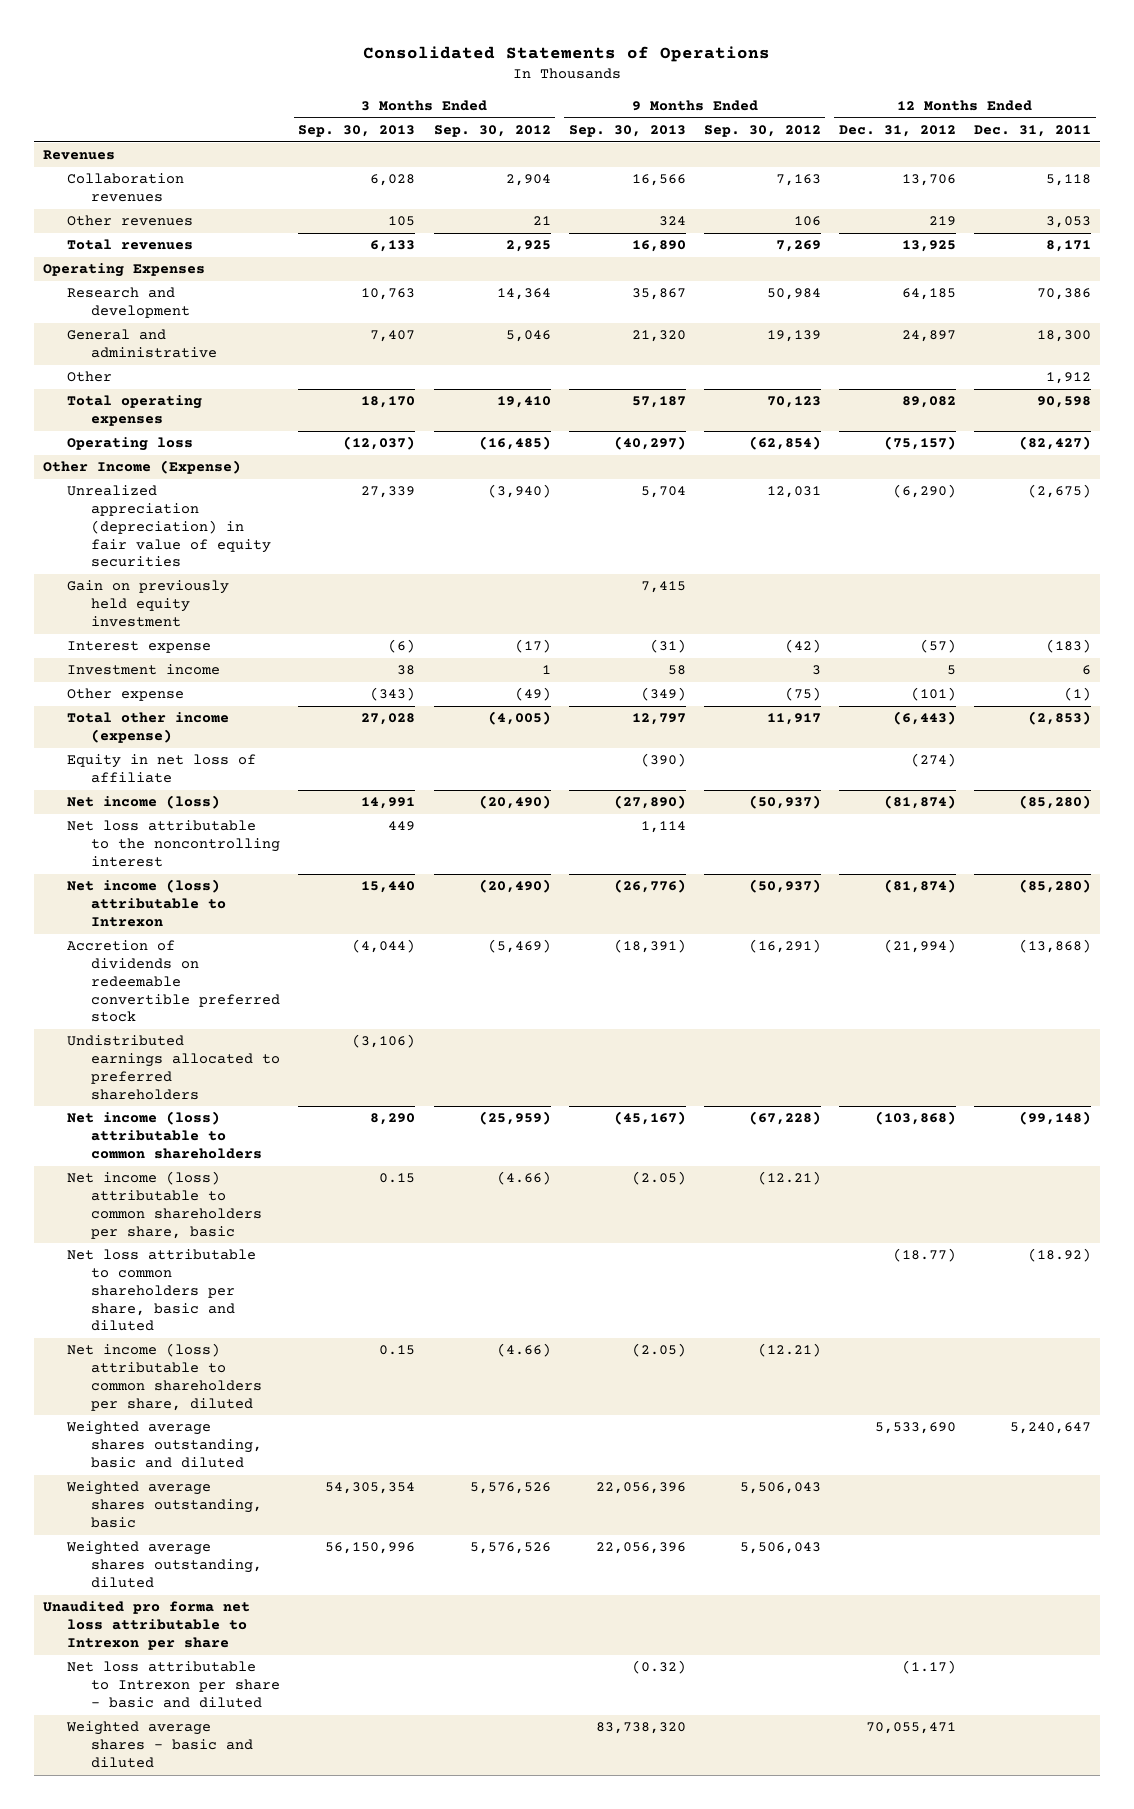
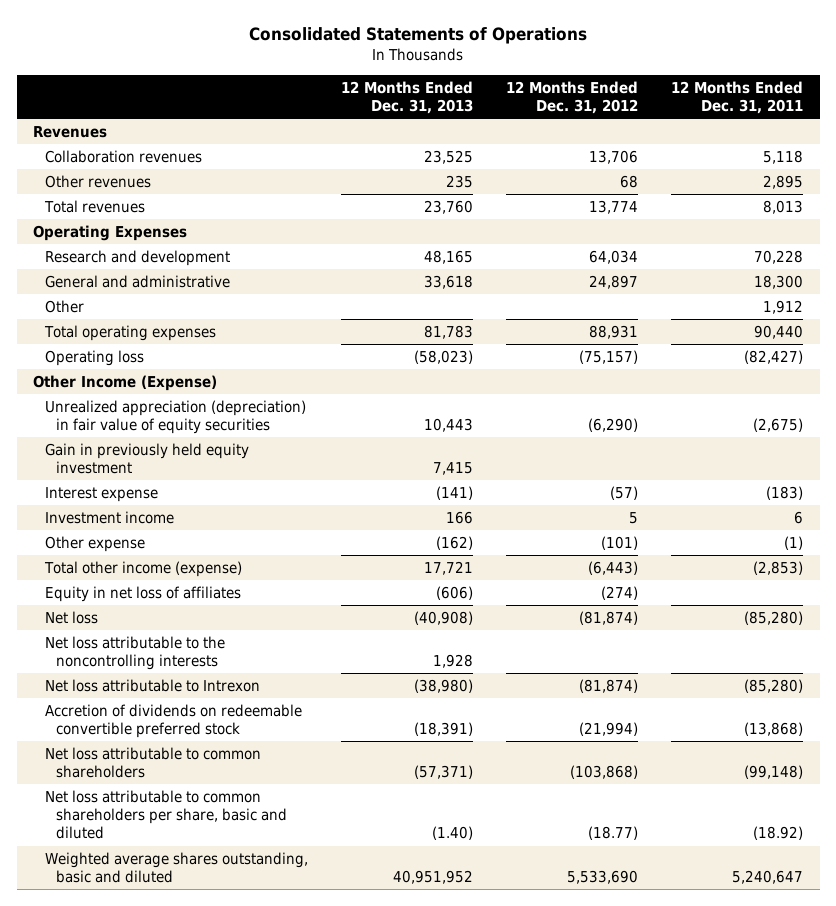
- | 3 Months Ended Sep. 30, 2013 | 3 Months Ended Sep. 30, 2012 | 9 Months Ended Sep. 30, 2013 | 9 Months Ended Sep. 30, 2012 | 12 Months Ended Dec. 31, 2012 | 12 Months Ended Dec. 31, 2011
+ | 12 Months Ended Dec. 31, 2013 | 12 Months Ended Dec. 31, 2012 | 12 Months Ended Dec. 31, 2011
- Other revenues | 105 | 21 | 324 | 106 | 219 | 3,053
- Total revenues | 6,133 | 2,925 | 16,890 | 7,269 | 13,925 | 8,171
+ Other revenues | 235 | 68 | 2,895
+ Total revenues | 23,760 | 13,774 | 8,013
- Research and development | 10,763 | 14,364 | 35,867 | 50,984 | 64,185 | 70,386
+ Research and development | 48,165 | 64,034 | 70,228
- Total operating expenses | 18,170 | 19,410 | 57,187 | 70,123 | 89,082 | 90,598
+ Total operating expenses | 81,783 | 88,931 | 90,440
- Gain on previously held equity investment | | | 7,415 | | |
+ Gain in previously held equity investment | 7,415 | |
- Equity in net loss of affiliate | | | (390) | | (274) |
- Net income (loss) | 14,991 | (20,490) | (27,890) | (50,937) | (81,874) | (85,280)
- Net loss attributable to the noncontrolling interest | 449 | | 1,114 | | |
- Net income (loss) attributable to Intrexon | 15,440 | (20,490) | (26,776) | (50,937) | (81,874) | (85,280)
+ Equity in net loss of affiliates | (606) | (274) |
+ Net loss | (40,908) | (81,874) | (85,280)
+ Net loss attributable to the noncontrolling interests | 1,928 | |
+ Net loss attributable to Intrexon | (38,980) | (81,874) | (85,280)
- Undistributed earnings allocated to preferred shareholders | (3,106) | | | | |
- Net income (loss) attributable to common shareholders | 8,290 | (25,959) | (45,167) | (67,228) | (103,868) | (99,148)
- Net income (loss) attributable to common shareholders per share, basic | 0.15 | (4.66) | (2.05) | (12.21) | |
+ Net loss attributable to common shareholders | (57,371) | (103,868) | (99,148)
- Net income (loss) attributable to common shareholders per share, diluted | 0.15 | (4.66) | (2.05) | (12.21) | |
- Weighted average shares outstanding, basic | 54,305,354 | 5,576,526 | 22,056,396 | 5,506,043 | |
- Weighted average shares outstanding, diluted | 56,150,996 | 5,576,526 | 22,056,396 | 5,506,043 | |
- Unaudited pro forma net loss attributable to Intrexon per share
- Net loss attributable to Intrexon per share - basic and diluted | | | (0.32) | | (1.17) |
- Weighted average shares - basic and diluted | | | 83,738,320 | | 70,055,471 |

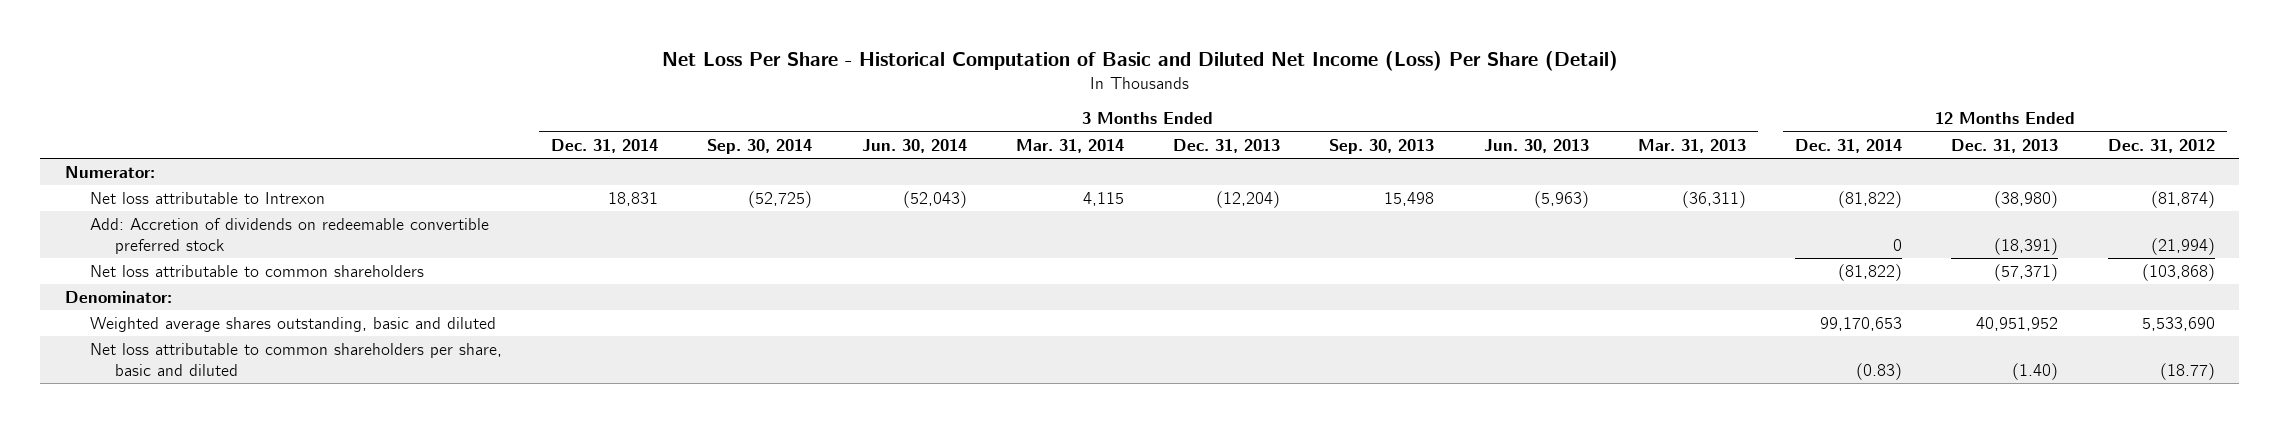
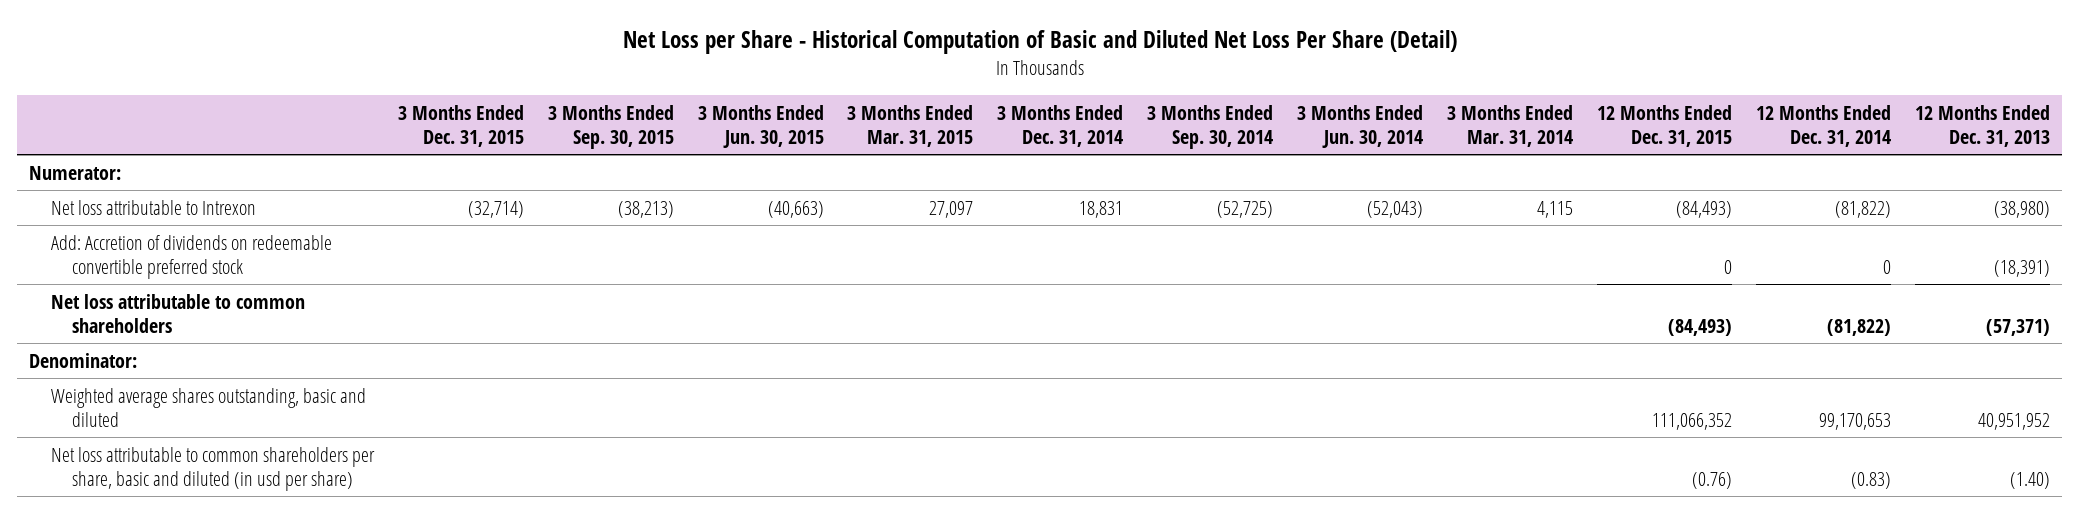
- Net Loss Per Share - Historical Computation of Basic and Diluted Net Income (Loss) Per Share (Detail)
+ Net Loss per Share - Historical Computation of Basic and Diluted Net Loss Per Share (Detail)
- | 3 Months Ended Dec. 31, 2014 | 3 Months Ended Sep. 30, 2014 | 3 Months Ended Jun. 30, 2014 | 3 Months Ended Mar. 31, 2014 | 3 Months Ended Dec. 31, 2013 | 3 Months Ended Sep. 30, 2013 | 3 Months Ended Jun. 30, 2013 | 3 Months Ended Mar. 31, 2013 | 12 Months Ended Dec. 31, 2014 | 12 Months Ended Dec. 31, 2013 | 12 Months Ended Dec. 31, 2012
+ | 3 Months Ended Dec. 31, 2015 | 3 Months Ended Sep. 30, 2015 | 3 Months Ended Jun. 30, 2015 | 3 Months Ended Mar. 31, 2015 | 3 Months Ended Dec. 31, 2014 | 3 Months Ended Sep. 30, 2014 | 3 Months Ended Jun. 30, 2014 | 3 Months Ended Mar. 31, 2014 | 12 Months Ended Dec. 31, 2015 | 12 Months Ended Dec. 31, 2014 | 12 Months Ended Dec. 31, 2013
- Net loss attributable to common shareholders per share, basic and diluted | | | | | | | | | (0.83) | (1.40) | (18.77)
+ Net loss attributable to common shareholders per share, basic and diluted (in usd per share) | | | | | | | | | (0.76) | (0.83) | (1.40)

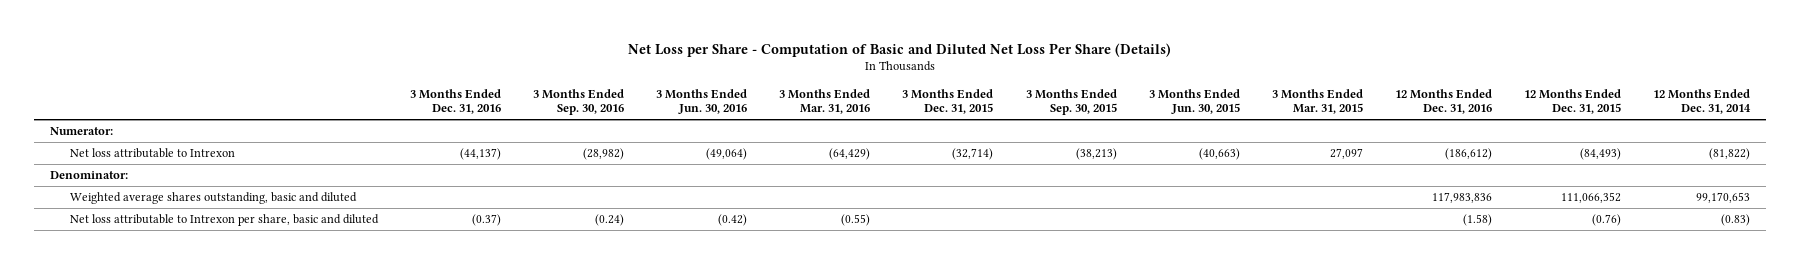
- Net Loss per Share - Historical Computation of Basic and Diluted Net Loss Per Share (Detail)
+ Net Loss per Share - Computation of Basic and Diluted Net Loss Per Share (Details)
- | 3 Months Ended Dec. 31, 2015 | 3 Months Ended Sep. 30, 2015 | 3 Months Ended Jun. 30, 2015 | 3 Months Ended Mar. 31, 2015 | 3 Months Ended Dec. 31, 2014 | 3 Months Ended Sep. 30, 2014 | 3 Months Ended Jun. 30, 2014 | 3 Months Ended Mar. 31, 2014 | 12 Months Ended Dec. 31, 2015 | 12 Months Ended Dec. 31, 2014 | 12 Months Ended Dec. 31, 2013
+ | 3 Months Ended Dec. 31, 2016 | 3 Months Ended Sep. 30, 2016 | 3 Months Ended Jun. 30, 2016 | 3 Months Ended Mar. 31, 2016 | 3 Months Ended Dec. 31, 2015 | 3 Months Ended Sep. 30, 2015 | 3 Months Ended Jun. 30, 2015 | 3 Months Ended Mar. 31, 2015 | 12 Months Ended Dec. 31, 2016 | 12 Months Ended Dec. 31, 2015 | 12 Months Ended Dec. 31, 2014
- Add: Accretion of dividends on redeemable convertible preferred stock | | | | | | | | | 0 | 0 | (18,391)
- Net loss attributable to common shareholders | | | | | | | | | (84,493) | (81,822) | (57,371)
- Net loss attributable to common shareholders per share, basic and diluted (in usd per share) | | | | | | | | | (0.76) | (0.83) | (1.40)
+ Net loss attributable to Intrexon per share, basic and diluted | (0.37) | (0.24) | (0.42) | (0.55) | | | | | (1.58) | (0.76) | (0.83)

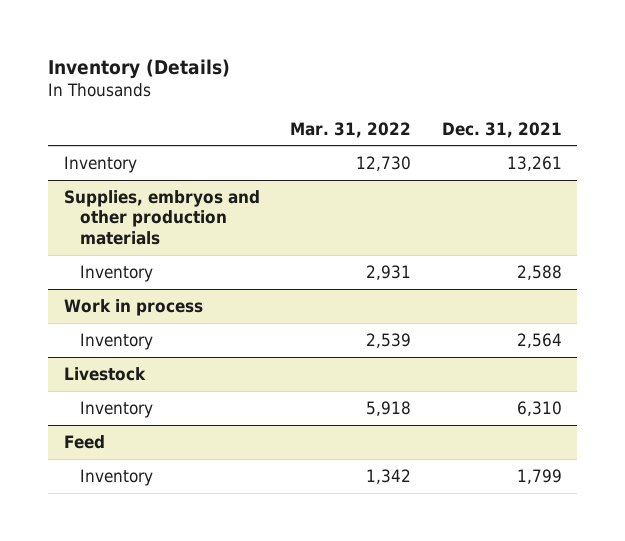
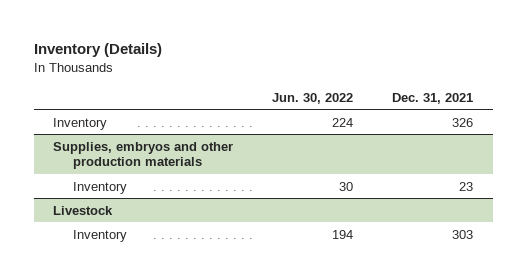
- | Mar. 31, 2022 | Dec. 31, 2021
+ | Jun. 30, 2022 | Dec. 31, 2021
- Inventory | 12,730 | 13,261
+ Inventory | 224 | 326
@ Supplies, embryos and other production materials
- Inventory | 2,931 | 2,588
- Work in process
- Inventory | 2,539 | 2,564
@ Supplies, embryos and other production materials
+ Inventory | 30 | 23
@ Livestock
- Inventory | 5,918 | 6,310
- Feed
- Inventory | 1,342 | 1,799
@ Livestock
+ Inventory | 194 | 303

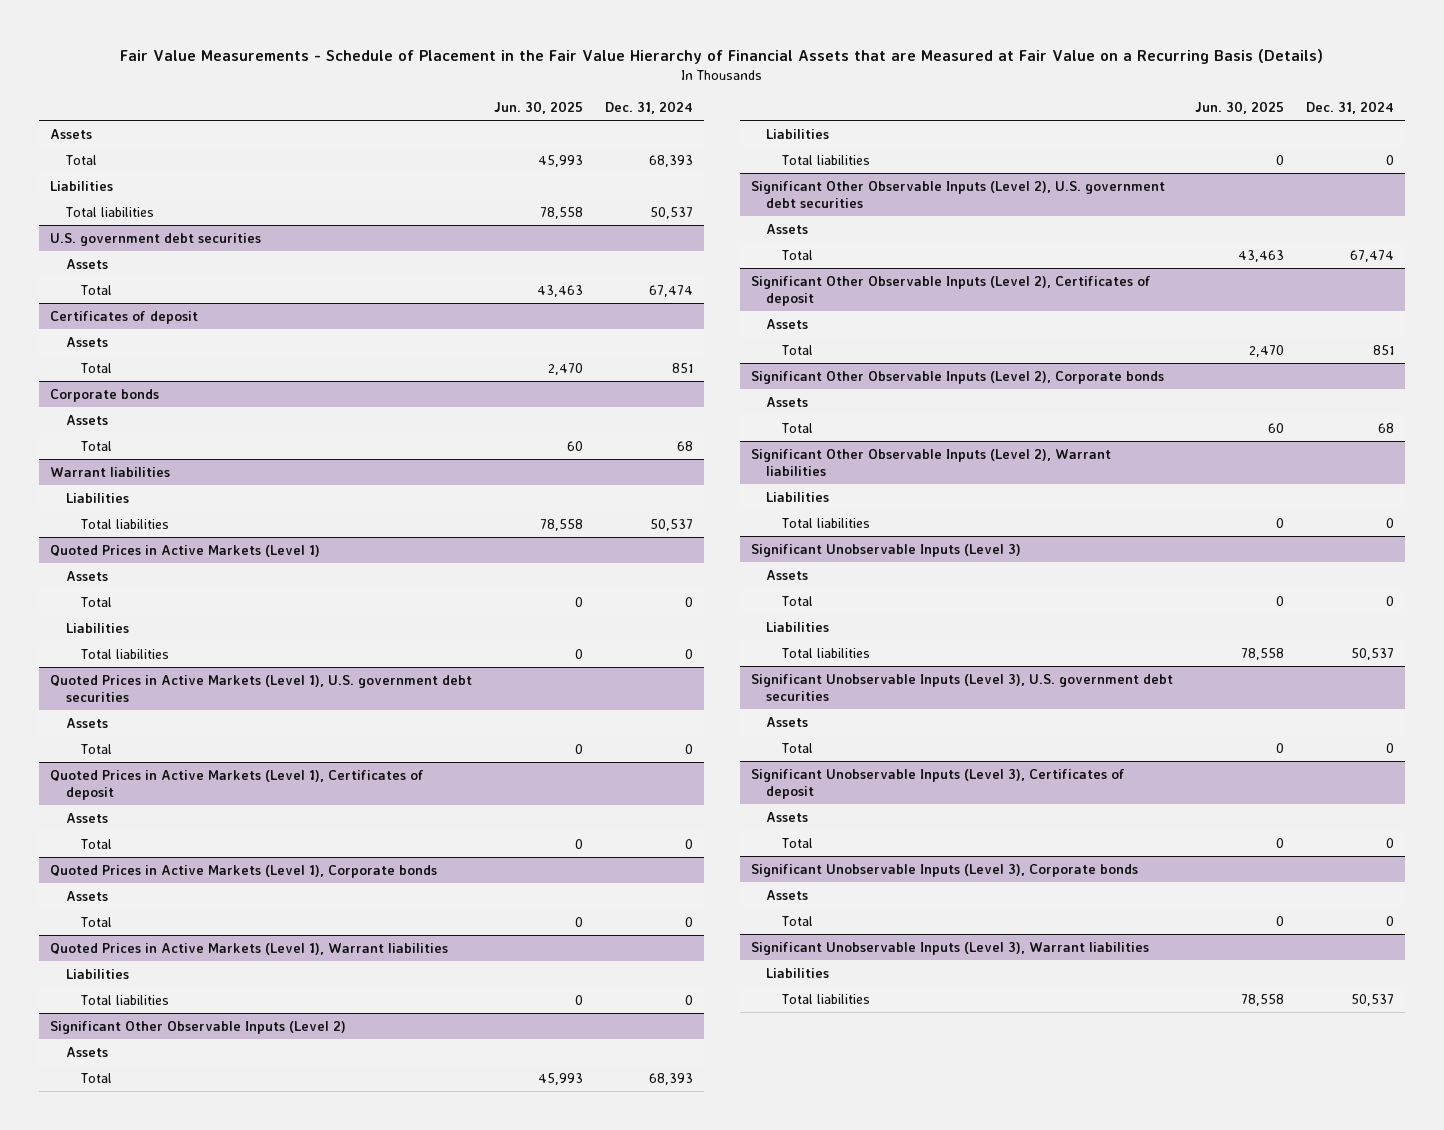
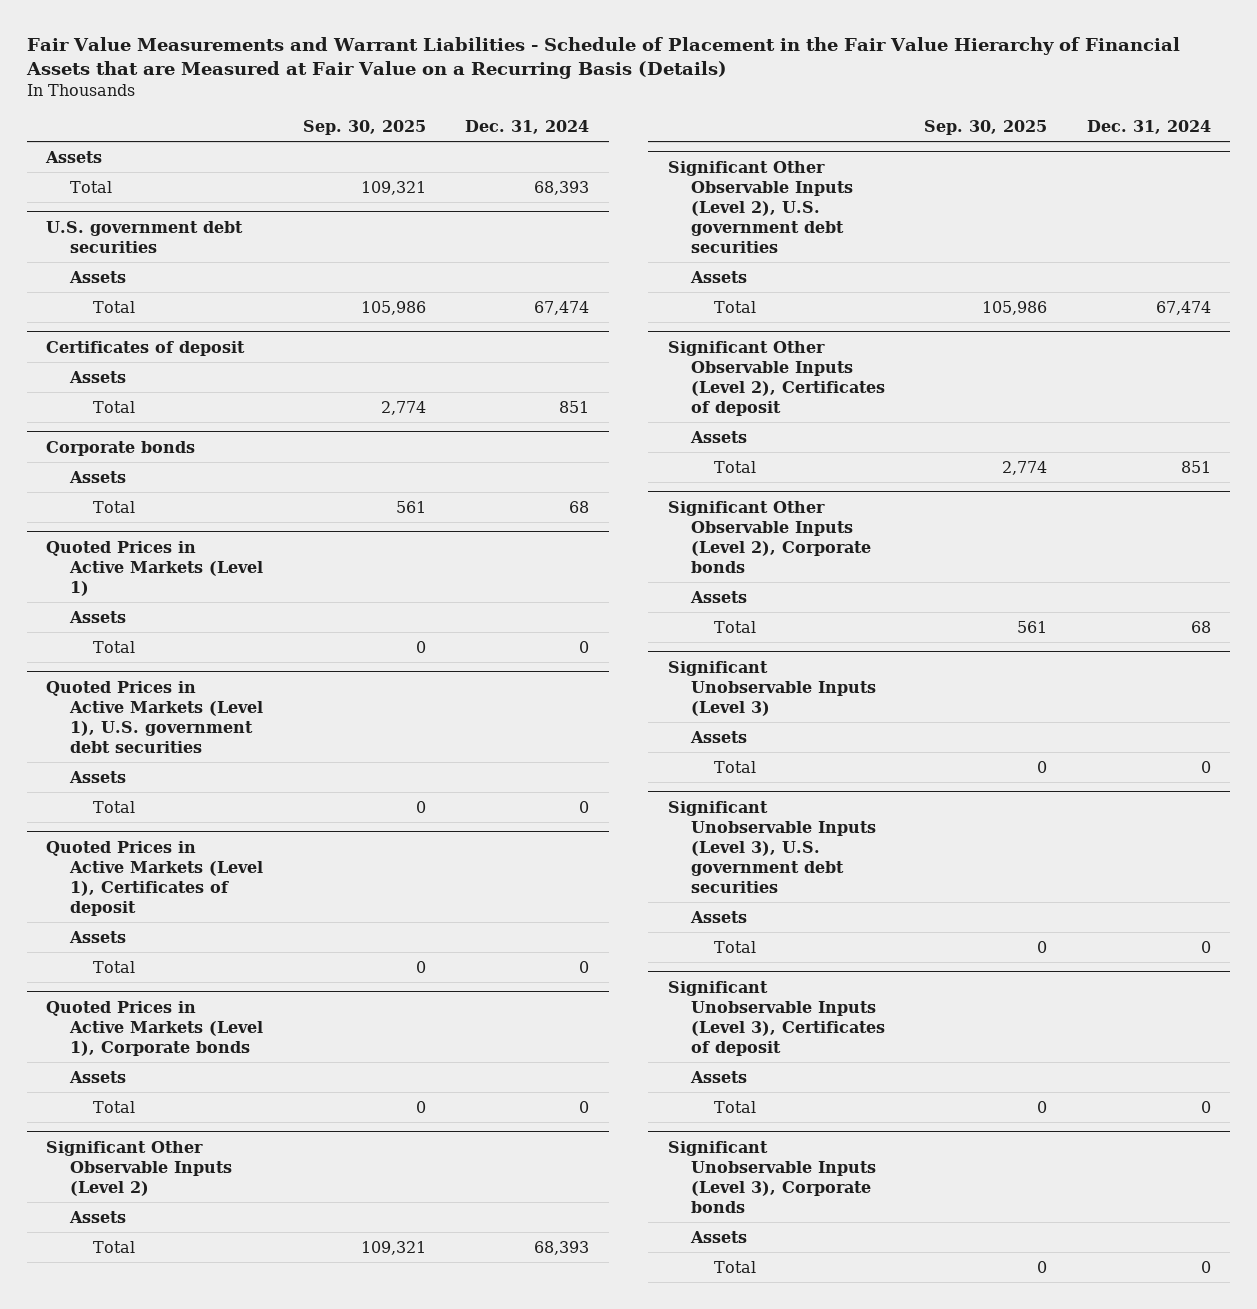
- Fair Value Measurements - Schedule of Placement in the Fair Value Hierarchy of Financial Assets that are Measured at Fair Value on a Recurring Basis (Details)
+ Fair Value Measurements and Warrant Liabilities - Schedule of Placement in the Fair Value Hierarchy of Financial Assets that are Measured at Fair Value on a Recurring Basis (Details)
- | Jun. 30, 2025 | Dec. 31, 2024
+ | Sep. 30, 2025 | Dec. 31, 2024
- Liabilities
- Total liabilities | 78,558 | 50,537
- Warrant liabilities
- Liabilities
- Total liabilities | 78,558 | 50,537
@ Quoted Prices in Active Markets (Level 1)
- Liabilities
- Total liabilities | 0 | 0
- Quoted Prices in Active Markets (Level 1), Warrant liabilities
- Liabilities
- Total liabilities | 0 | 0
@ Significant Other Observable Inputs (Level 2)
- Liabilities
- Total liabilities | 0 | 0
- Significant Other Observable Inputs (Level 2), Warrant liabilities
- Liabilities
- Total liabilities | 0 | 0
@ Significant Unobservable Inputs (Level 3)
- Liabilities
- Total liabilities | 78,558 | 50,537
- Significant Unobservable Inputs (Level 3), Warrant liabilities
- Liabilities
- Total liabilities | 78,558 | 50,537

